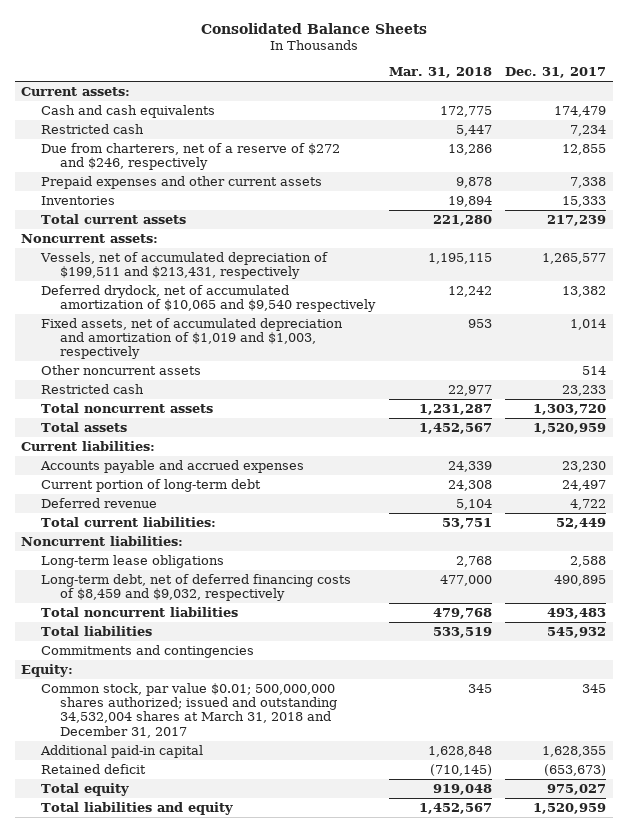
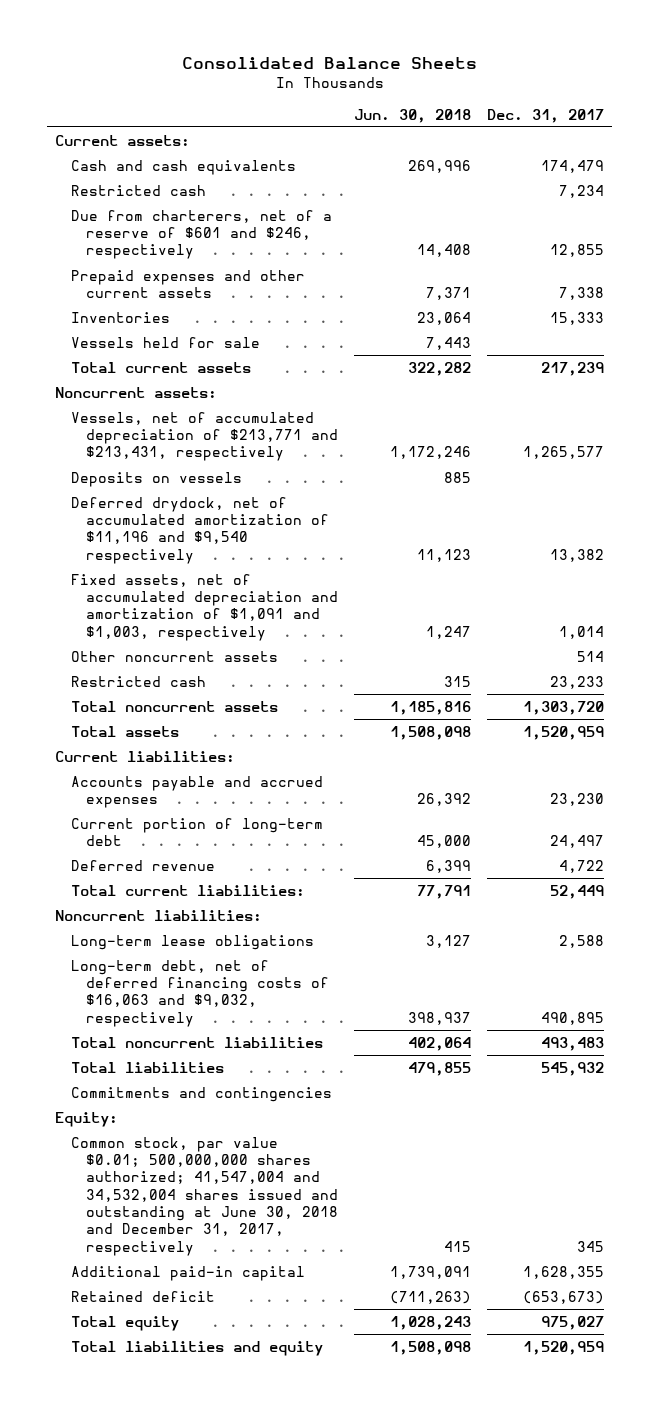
- | Mar. 31, 2018 | Dec. 31, 2017
+ | Jun. 30, 2018 | Dec. 31, 2017
- Due from charterers, net of a reserve of $272 and $246, respectively | 13,286 | 12,855
+ Due from charterers, net of a reserve of $601 and $246, respectively | 14,408 | 12,855
+ Vessels held for sale | 7,443 |
- Vessels, net of accumulated depreciation of $199,511 and $213,431, respectively | 1,195,115 | 1,265,577
- Deferred drydock, net of accumulated amortization of $10,065 and $9,540 respectively | 12,242 | 13,382
- Fixed assets, net of accumulated depreciation and amortization of $1,019 and $1,003, respectively | 953 | 1,014
+ Vessels, net of accumulated depreciation of $213,771 and $213,431, respectively | 1,172,246 | 1,265,577
+ Deposits on vessels | 885 |
+ Deferred drydock, net of accumulated amortization of $11,196 and $9,540 respectively | 11,123 | 13,382
+ Fixed assets, net of accumulated depreciation and amortization of $1,091 and $1,003, respectively | 1,247 | 1,014
- Long-term debt, net of deferred financing costs of $8,459 and $9,032, respectively | 477,000 | 490,895
+ Long-term debt, net of deferred financing costs of $16,063 and $9,032, respectively | 398,937 | 490,895
- Common stock, par value $0.01; 500,000,000 shares authorized; issued and outstanding 34,532,004 shares at March 31, 2018 and December 31, 2017 | 345 | 345
+ Common stock, par value $0.01; 500,000,000 shares authorized; 41,547,004 and 34,532,004 shares issued and outstanding at June 30, 2018 and December 31, 2017, respectively | 415 | 345

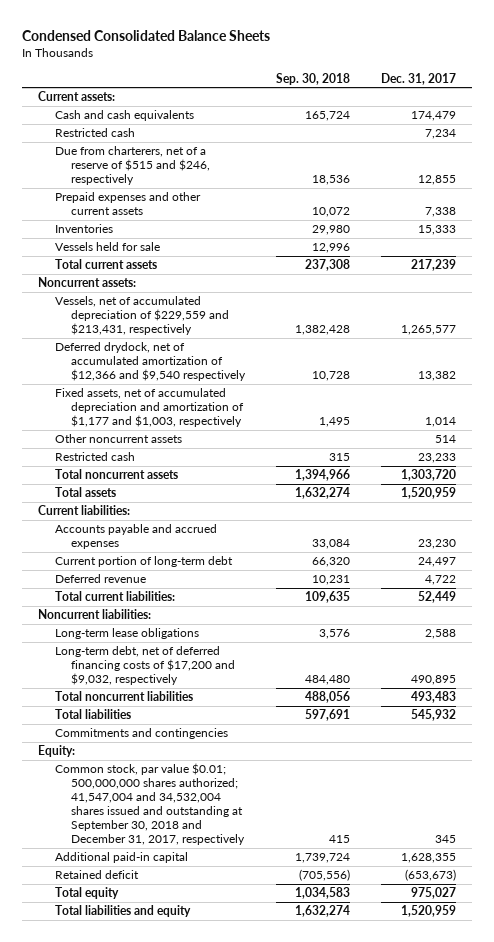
- Consolidated Balance Sheets
+ Condensed Consolidated Balance Sheets
- | Jun. 30, 2018 | Dec. 31, 2017
+ | Sep. 30, 2018 | Dec. 31, 2017
- Due from charterers, net of a reserve of $601 and $246, respectively | 14,408 | 12,855
+ Due from charterers, net of a reserve of $515 and $246, respectively | 18,536 | 12,855
- Vessels, net of accumulated depreciation of $213,771 and $213,431, respectively | 1,172,246 | 1,265,577
- Deposits on vessels | 885 |
- Deferred drydock, net of accumulated amortization of $11,196 and $9,540 respectively | 11,123 | 13,382
- Fixed assets, net of accumulated depreciation and amortization of $1,091 and $1,003, respectively | 1,247 | 1,014
+ Vessels, net of accumulated depreciation of $229,559 and $213,431, respectively | 1,382,428 | 1,265,577
+ Deferred drydock, net of accumulated amortization of $12,366 and $9,540 respectively | 10,728 | 13,382
+ Fixed assets, net of accumulated depreciation and amortization of $1,177 and $1,003, respectively | 1,495 | 1,014
- Long-term debt, net of deferred financing costs of $16,063 and $9,032, respectively | 398,937 | 490,895
+ Long-term debt, net of deferred financing costs of $17,200 and $9,032, respectively | 484,480 | 490,895
- Common stock, par value $0.01; 500,000,000 shares authorized; 41,547,004 and 34,532,004 shares issued and outstanding at June 30, 2018 and December 31, 2017, respectively | 415 | 345
+ Common stock, par value $0.01; 500,000,000 shares authorized; 41,547,004 and 34,532,004 shares issued and outstanding at September 30, 2018 and December 31, 2017, respectively | 415 | 345

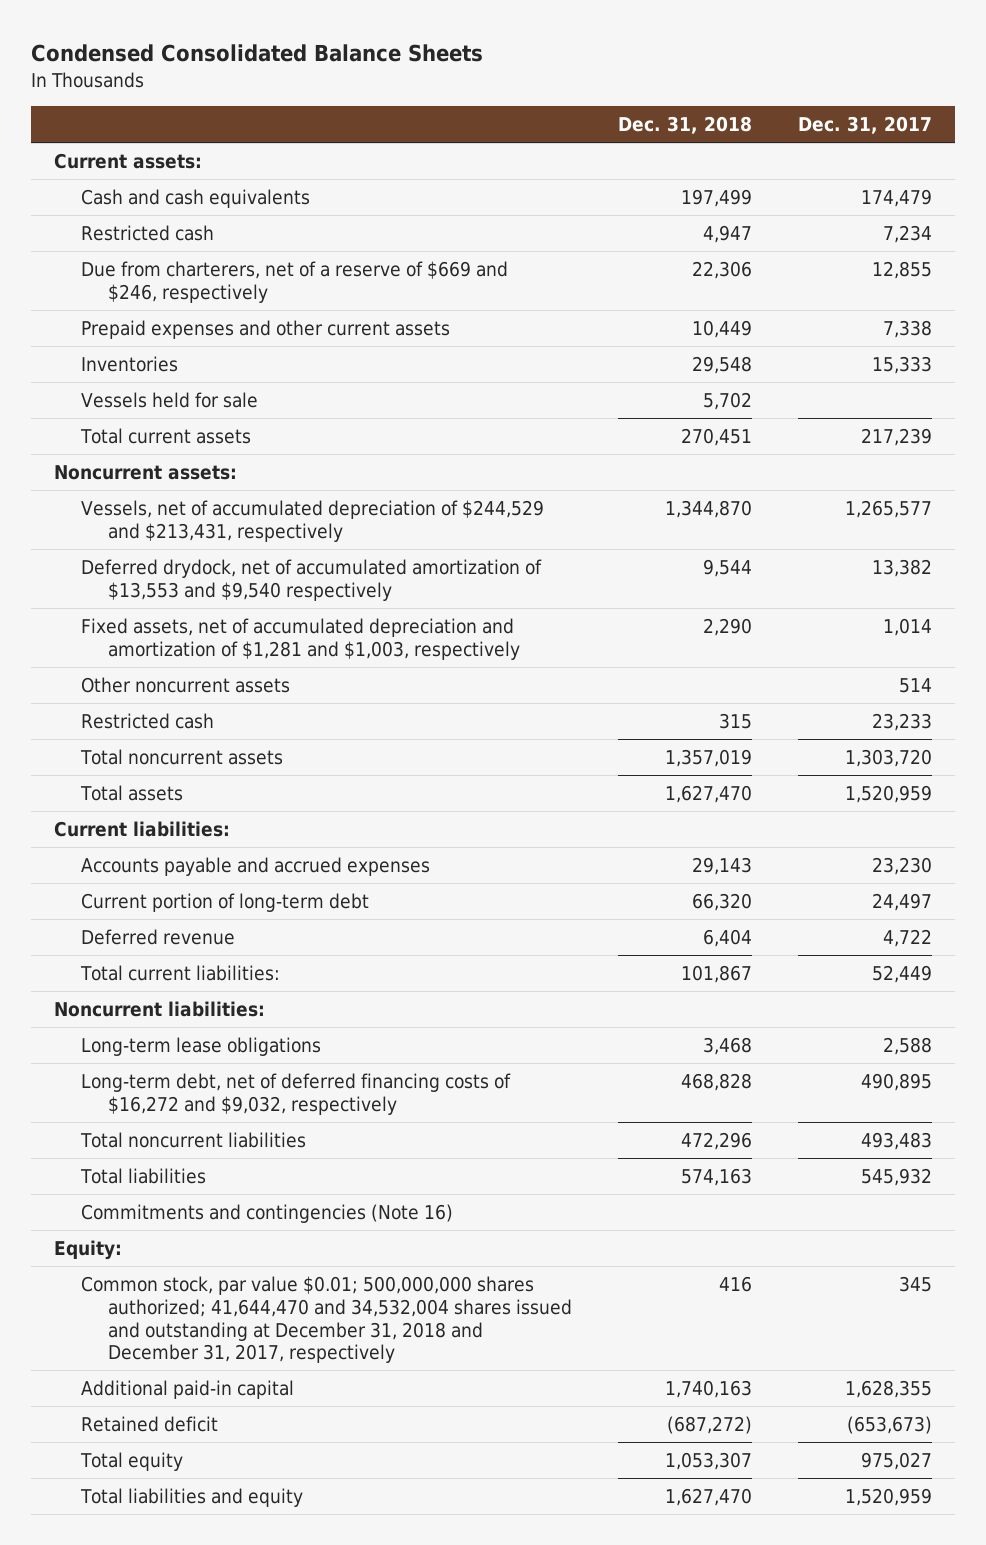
- | Sep. 30, 2018 | Dec. 31, 2017
+ | Dec. 31, 2018 | Dec. 31, 2017
- Due from charterers, net of a reserve of $515 and $246, respectively | 18,536 | 12,855
+ Due from charterers, net of a reserve of $669 and $246, respectively | 22,306 | 12,855
- Vessels, net of accumulated depreciation of $229,559 and $213,431, respectively | 1,382,428 | 1,265,577
- Deferred drydock, net of accumulated amortization of $12,366 and $9,540 respectively | 10,728 | 13,382
- Fixed assets, net of accumulated depreciation and amortization of $1,177 and $1,003, respectively | 1,495 | 1,014
+ Vessels, net of accumulated depreciation of $244,529 and $213,431, respectively | 1,344,870 | 1,265,577
+ Deferred drydock, net of accumulated amortization of $13,553 and $9,540 respectively | 9,544 | 13,382
+ Fixed assets, net of accumulated depreciation and amortization of $1,281 and $1,003, respectively | 2,290 | 1,014
- Long-term debt, net of deferred financing costs of $17,200 and $9,032, respectively | 484,480 | 490,895
+ Long-term debt, net of deferred financing costs of $16,272 and $9,032, respectively | 468,828 | 490,895
- Commitments and contingencies
+ Commitments and contingencies (Note 16)
- Common stock, par value $0.01; 500,000,000 shares authorized; 41,547,004 and 34,532,004 shares issued and outstanding at September 30, 2018 and December 31, 2017, respectively | 415 | 345
+ Common stock, par value $0.01; 500,000,000 shares authorized; 41,644,470 and 34,532,004 shares issued and outstanding at December 31, 2018 and December 31, 2017, respectively | 416 | 345

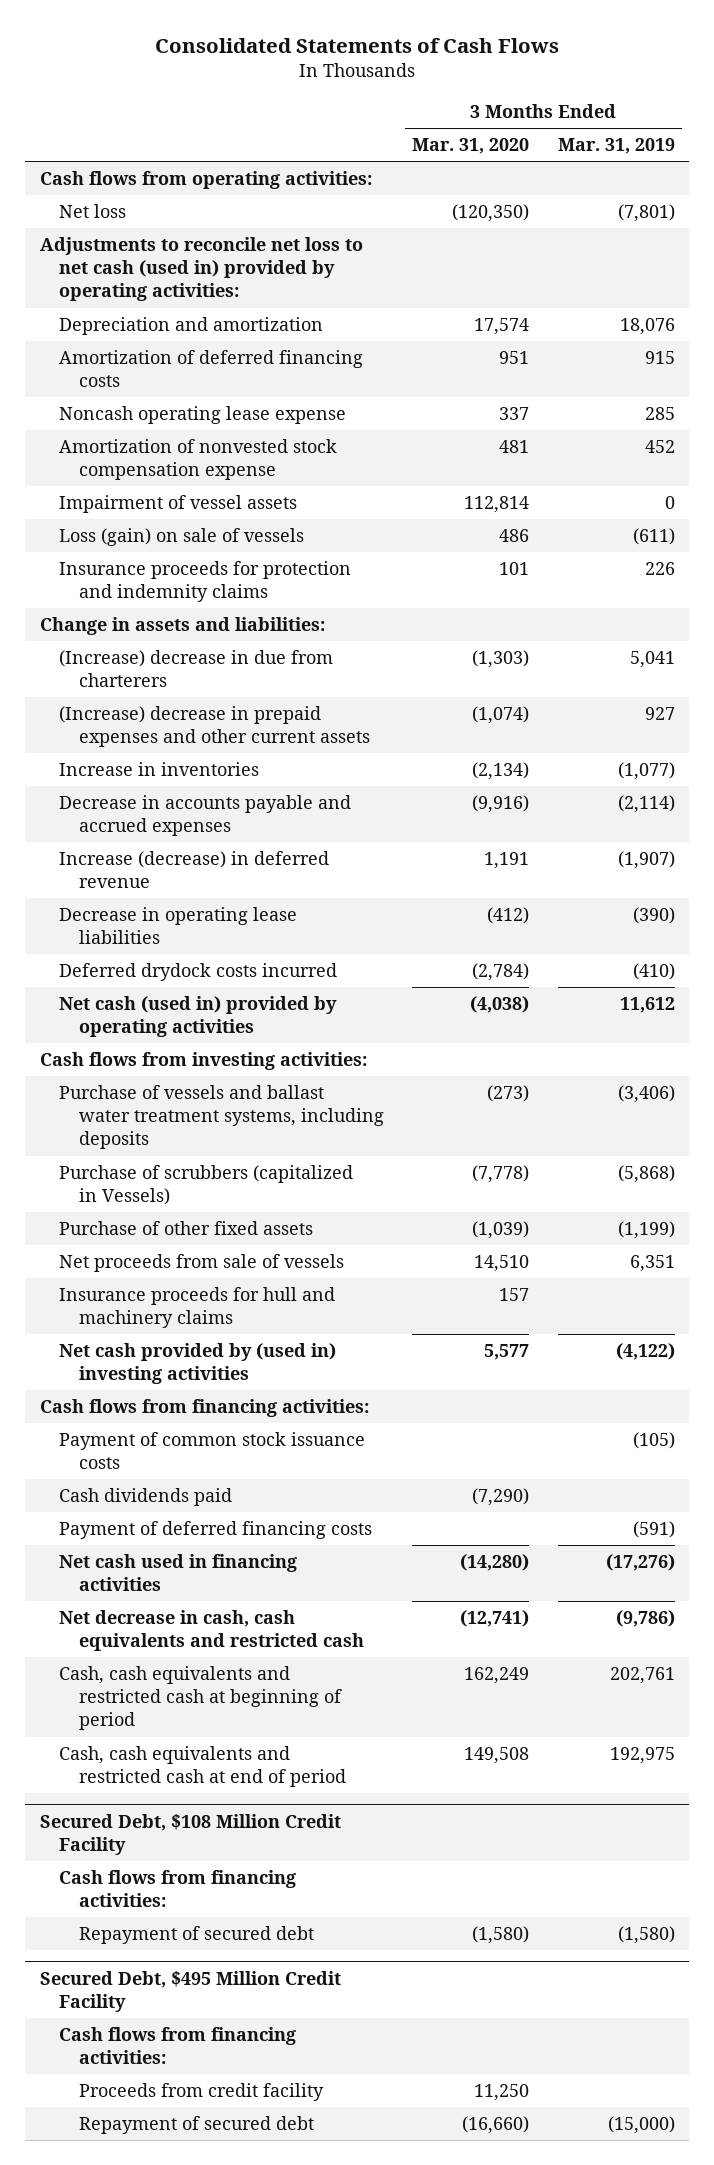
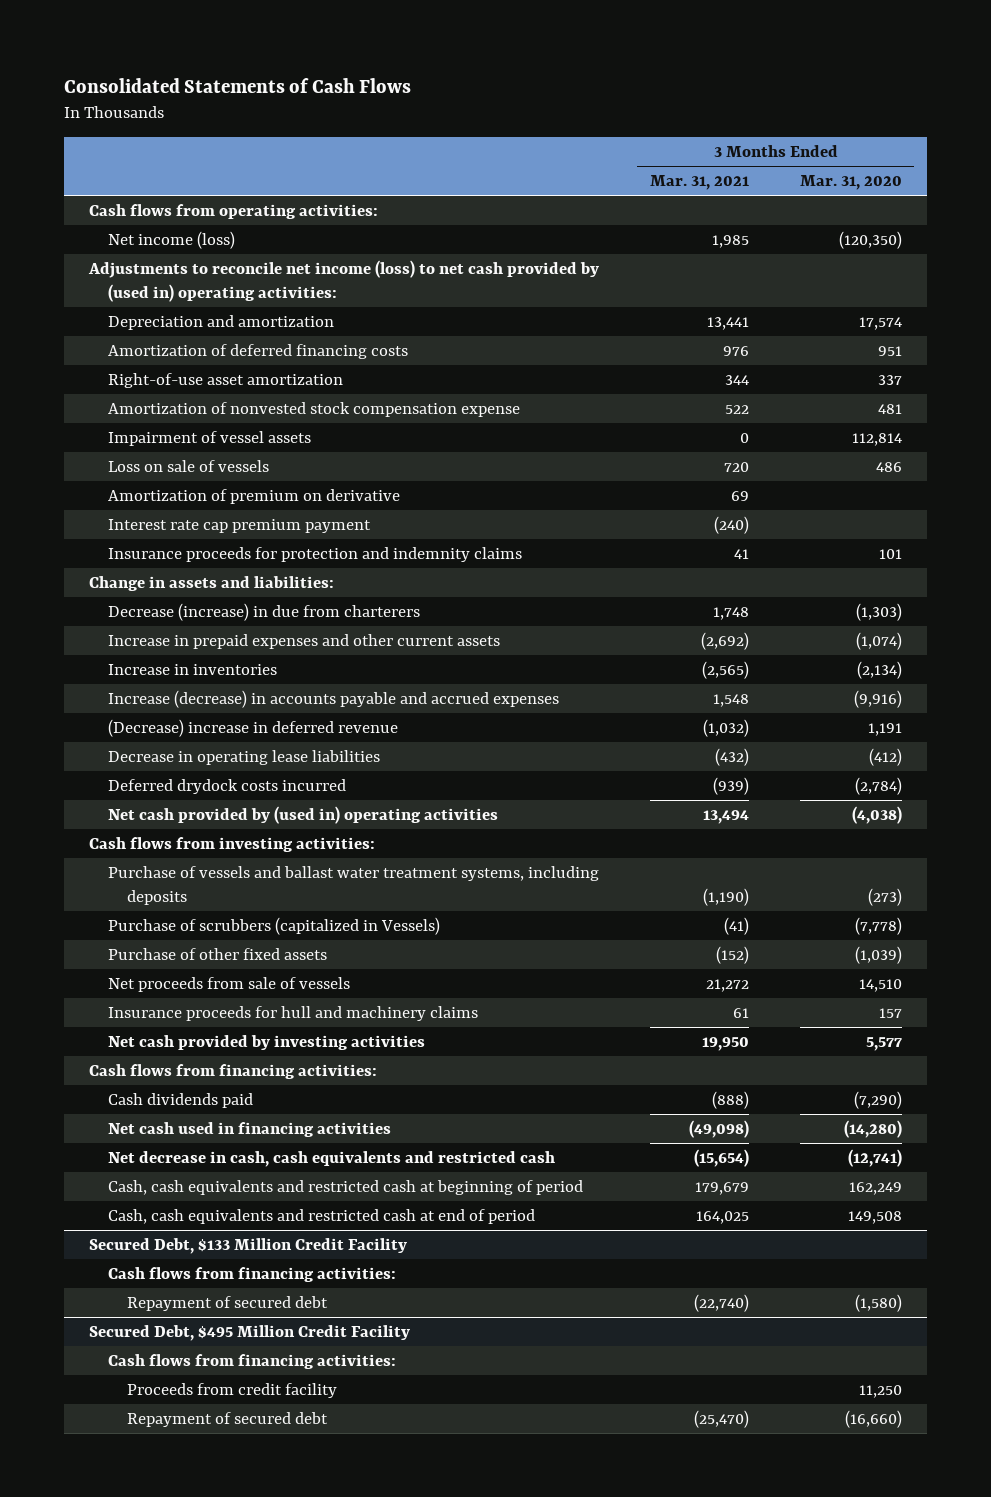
- | 3 Months Ended Mar. 31, 2020 | 3 Months Ended Mar. 31, 2019
+ | 3 Months Ended Mar. 31, 2021 | 3 Months Ended Mar. 31, 2020
- Net loss | (120,350) | (7,801)
- Adjustments to reconcile net loss to net cash (used in) provided by operating activities:
+ Net income (loss) | 1,985 | (120,350)
+ Adjustments to reconcile net income (loss) to net cash provided by (used in) operating activities:
- Noncash operating lease expense | 337 | 285
+ Right-of-use asset amortization | 344 | 337
- Loss (gain) on sale of vessels | 486 | (611)
+ Loss on sale of vessels | 720 | 486
+ Amortization of premium on derivative | 69 |
+ Interest rate cap premium payment | (240) |
- (Increase) decrease in due from charterers | (1,303) | 5,041
- (Increase) decrease in prepaid expenses and other current assets | (1,074) | 927
+ Decrease (increase) in due from charterers | 1,748 | (1,303)
+ Increase in prepaid expenses and other current assets | (2,692) | (1,074)
- Decrease in accounts payable and accrued expenses | (9,916) | (2,114)
- Increase (decrease) in deferred revenue | 1,191 | (1,907)
+ Increase (decrease) in accounts payable and accrued expenses | 1,548 | (9,916)
+ (Decrease) increase in deferred revenue | (1,032) | 1,191
- Net cash (used in) provided by operating activities | (4,038) | 11,612
+ Net cash provided by (used in) operating activities | 13,494 | (4,038)
- Net cash provided by (used in) investing activities | 5,577 | (4,122)
+ Net cash provided by investing activities | 19,950 | 5,577
- Payment of common stock issuance costs | | (105)
- Payment of deferred financing costs | | (591)
- Secured Debt, $108 Million Credit Facility
+ Secured Debt, $133 Million Credit Facility

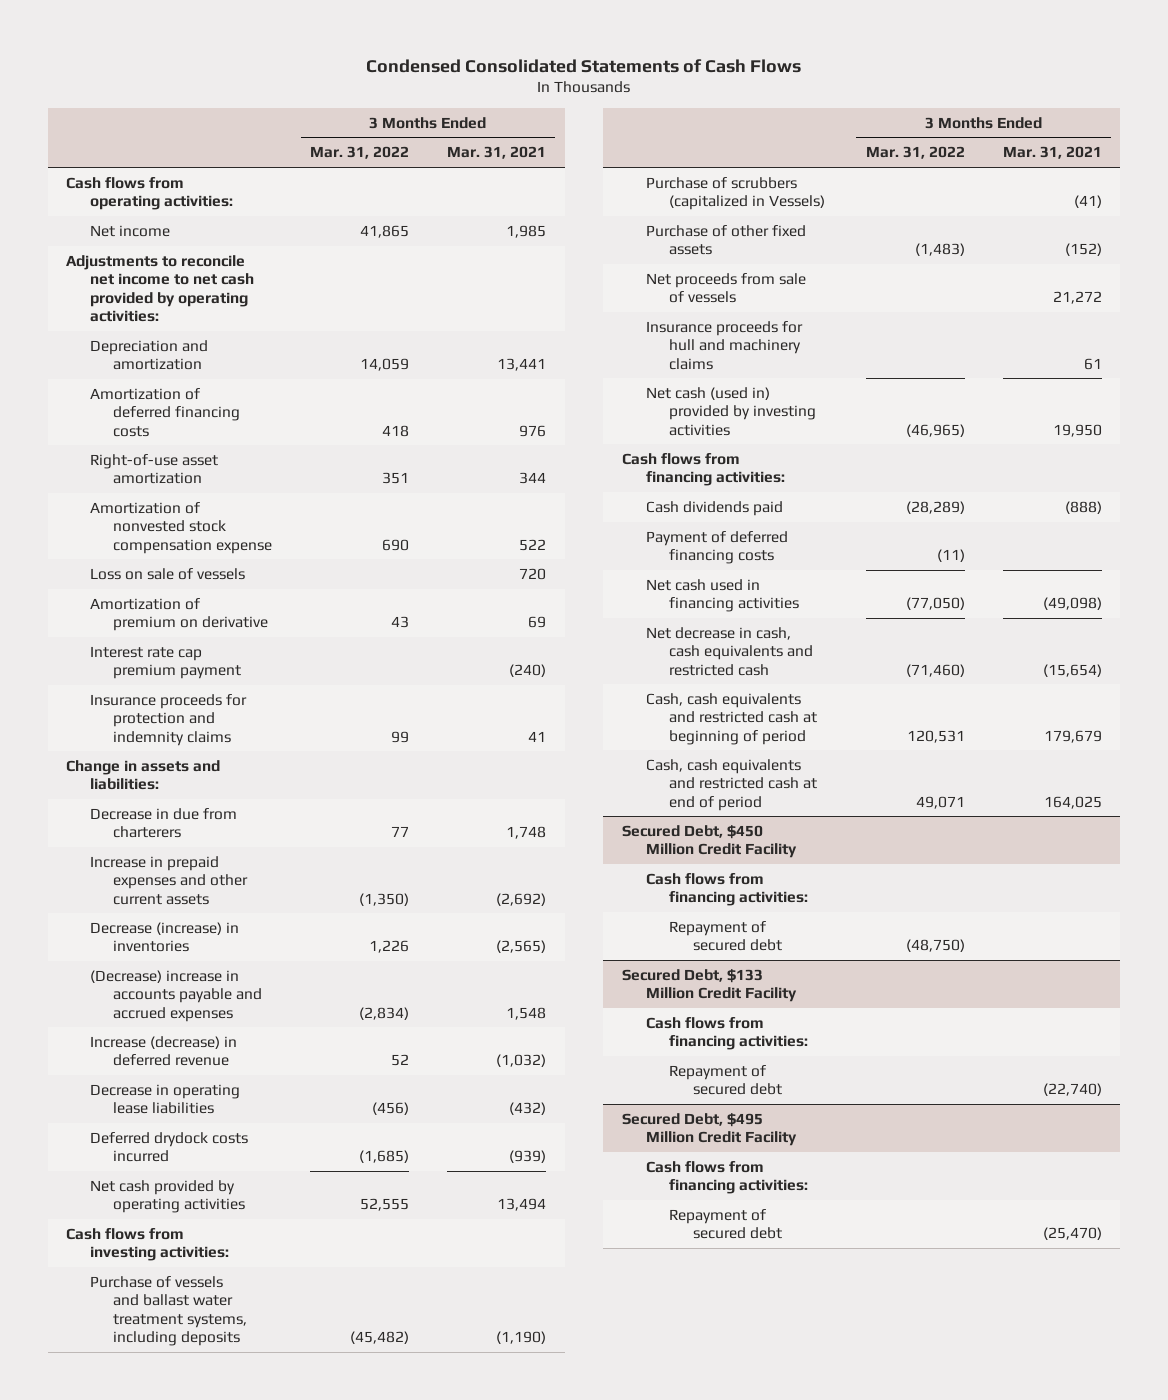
- Consolidated Statements of Cash Flows
+ Condensed Consolidated Statements of Cash Flows
- | 3 Months Ended Mar. 31, 2021 | 3 Months Ended Mar. 31, 2020
+ | 3 Months Ended Mar. 31, 2022 | 3 Months Ended Mar. 31, 2021
- Net income (loss) | 1,985 | (120,350)
- Adjustments to reconcile net income (loss) to net cash provided by (used in) operating activities:
+ Net income | 41,865 | 1,985
+ Adjustments to reconcile net income to net cash provided by operating activities:
- Impairment of vessel assets | 0 | 112,814
- Decrease (increase) in due from charterers | 1,748 | (1,303)
+ Decrease in due from charterers | 77 | 1,748
- Increase in inventories | (2,565) | (2,134)
- Increase (decrease) in accounts payable and accrued expenses | 1,548 | (9,916)
- (Decrease) increase in deferred revenue | (1,032) | 1,191
+ Decrease (increase) in inventories | 1,226 | (2,565)
+ (Decrease) increase in accounts payable and accrued expenses | (2,834) | 1,548
+ Increase (decrease) in deferred revenue | 52 | (1,032)
- Net cash provided by (used in) operating activities | 13,494 | (4,038)
+ Net cash provided by operating activities | 52,555 | 13,494
- Net cash provided by investing activities | 19,950 | 5,577
+ Net cash (used in) provided by investing activities | (46,965) | 19,950
+ Payment of deferred financing costs | (11) |
+ Secured Debt, $450 Million Credit Facility
+ Cash flows from financing activities:
+ Repayment of secured debt | (48,750) |
@ Secured Debt, $495 Million Credit Facility
- Proceeds from credit facility | | 11,250

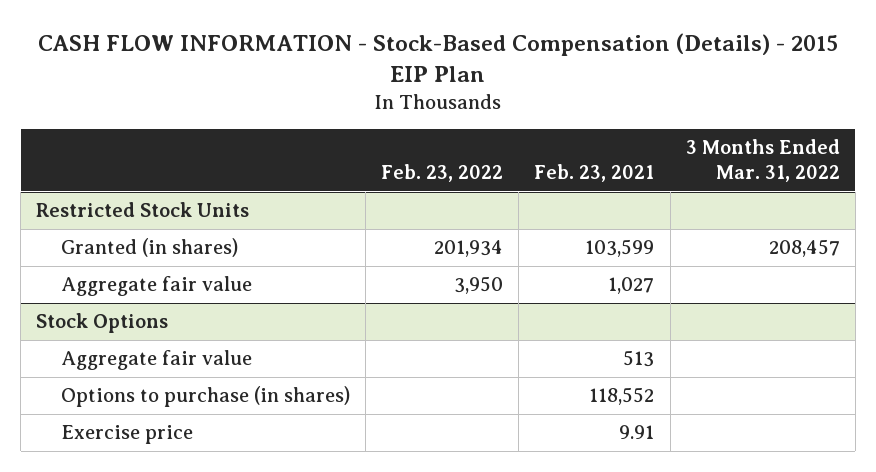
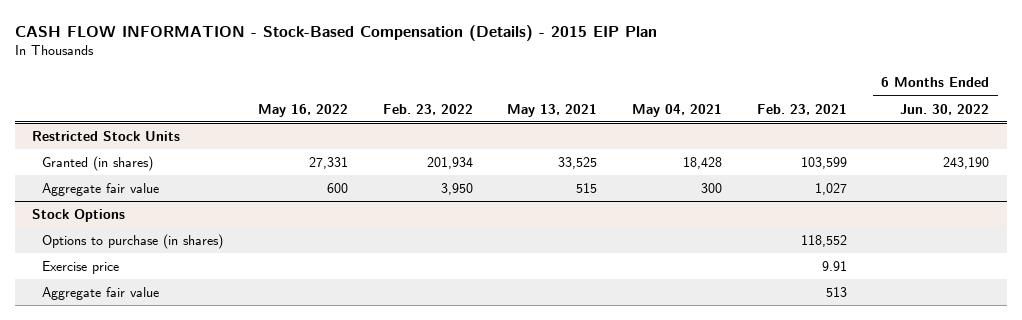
- | Feb. 23, 2022 | Feb. 23, 2021 | 3 Months Ended Mar. 31, 2022
+ | May 16, 2022 | Feb. 23, 2022 | May 13, 2021 | May 04, 2021 | Feb. 23, 2021 | 6 Months Ended Jun. 30, 2022
@ Stock Options
moved down: Aggregate fair value | | | | | 513 |

